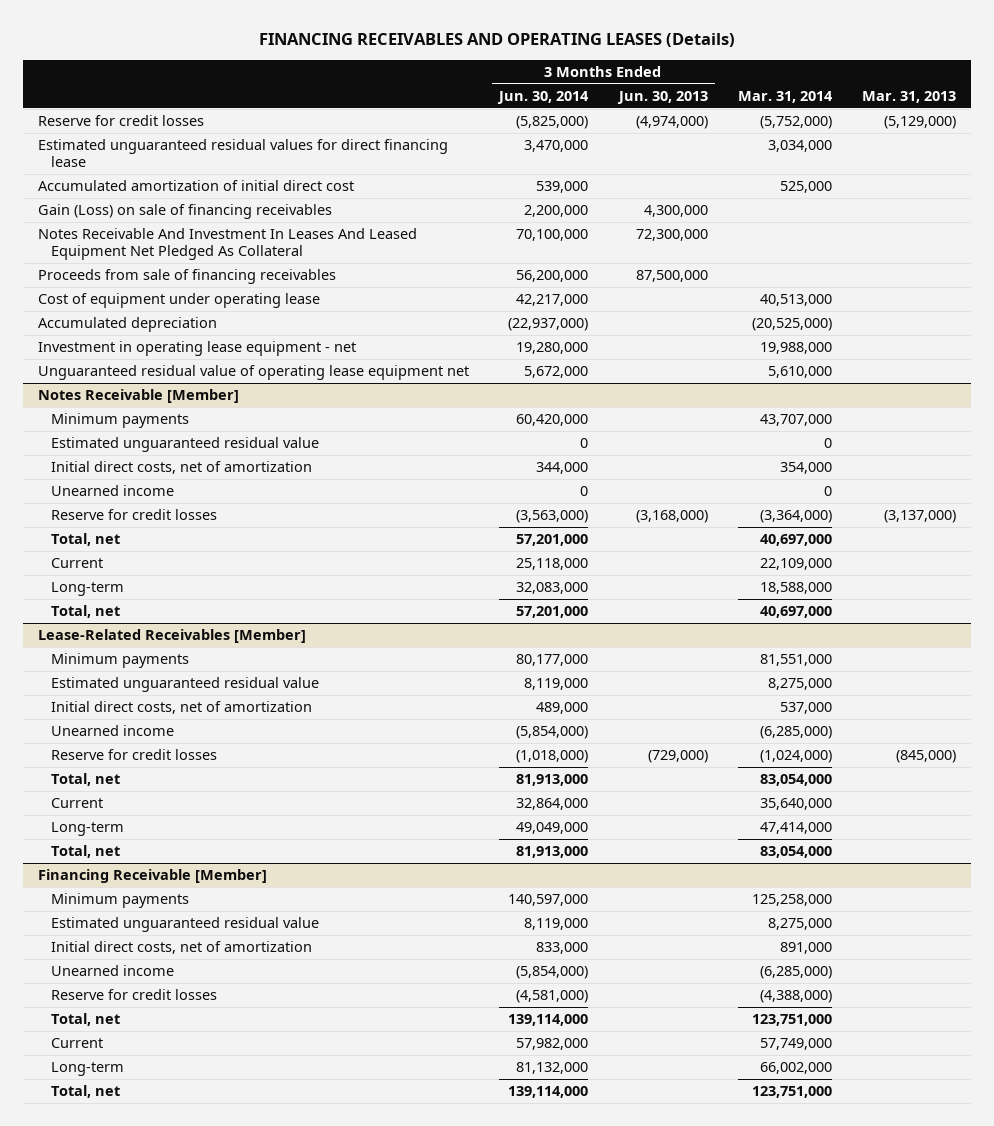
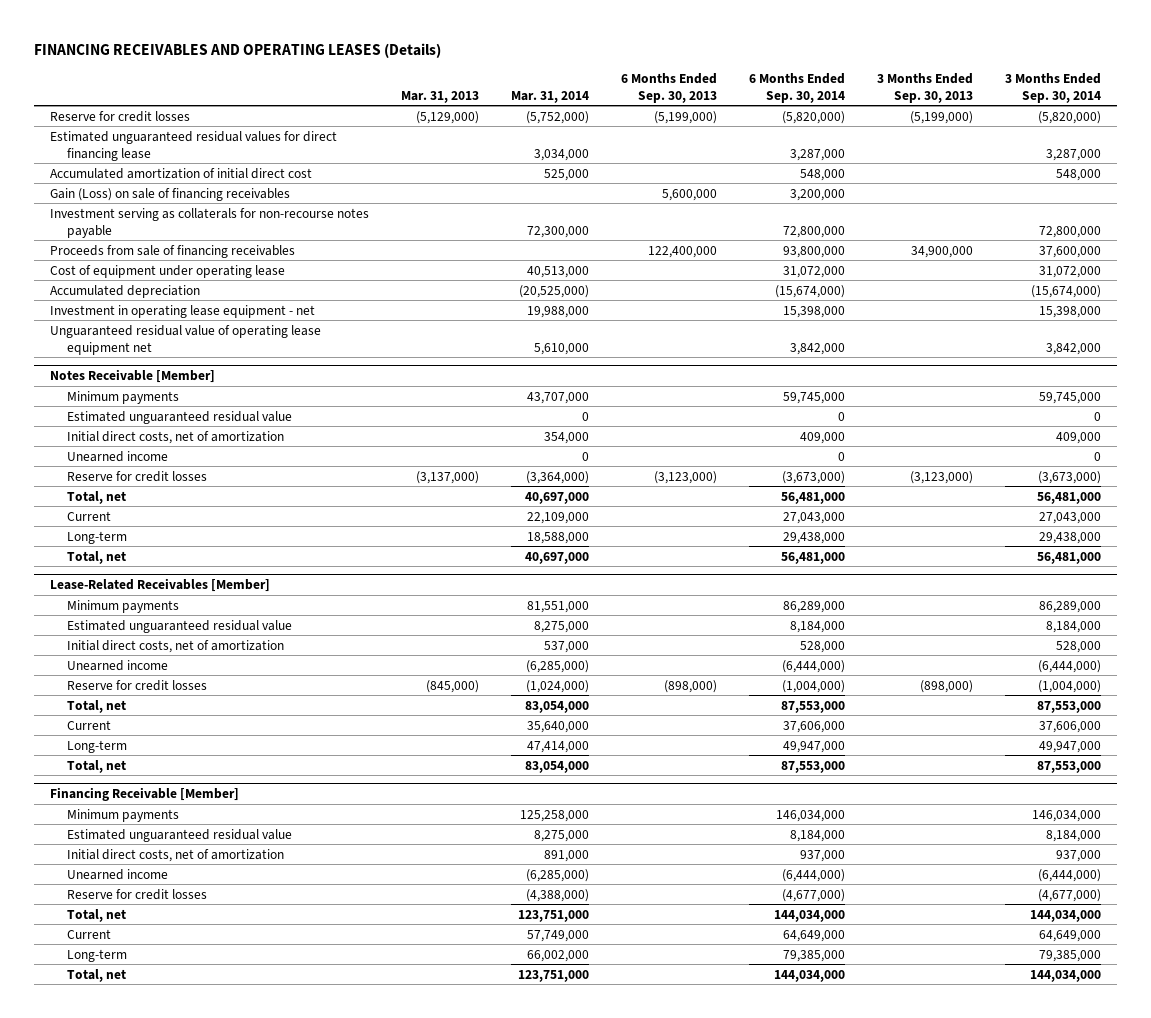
- | 3 Months Ended Jun. 30, 2014 | 3 Months Ended Jun. 30, 2013 | Mar. 31, 2014 | Mar. 31, 2013
+ | Mar. 31, 2013 | Mar. 31, 2014 | 6 Months Ended Sep. 30, 2013 | 6 Months Ended Sep. 30, 2014 | 3 Months Ended Sep. 30, 2013 | 3 Months Ended Sep. 30, 2014
- Notes Receivable And Investment In Leases And Leased Equipment Net Pledged As Collateral | 70,100,000 | 72,300,000 | |
+ Investment serving as collaterals for non-recourse notes payable | | 72,300,000 | | 72,800,000 | | 72,800,000

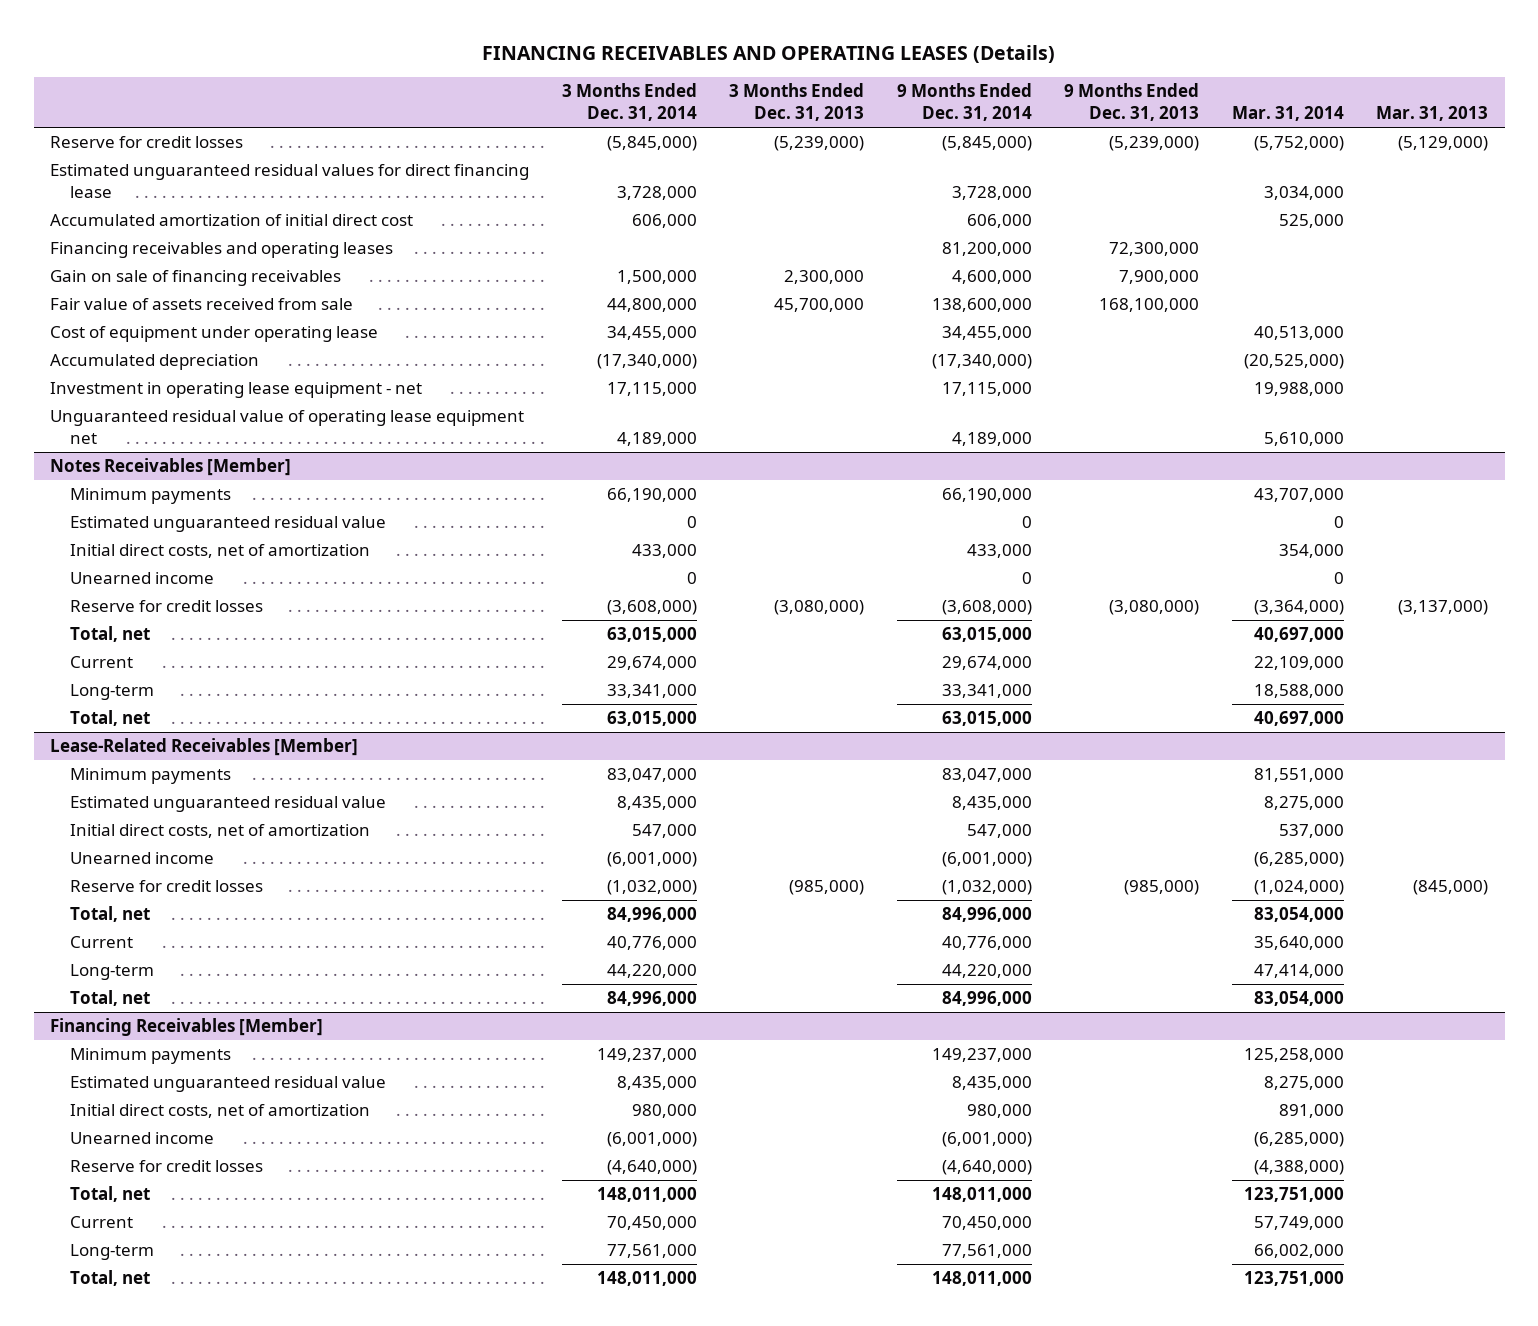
- | Mar. 31, 2013 | Mar. 31, 2014 | 6 Months Ended Sep. 30, 2013 | 6 Months Ended Sep. 30, 2014 | 3 Months Ended Sep. 30, 2013 | 3 Months Ended Sep. 30, 2014
+ | 3 Months Ended Dec. 31, 2014 | 3 Months Ended Dec. 31, 2013 | 9 Months Ended Dec. 31, 2014 | 9 Months Ended Dec. 31, 2013 | Mar. 31, 2014 | Mar. 31, 2013
- Gain (Loss) on sale of financing receivables | | | 5,600,000 | 3,200,000 | |
- Investment serving as collaterals for non-recourse notes payable | | 72,300,000 | | 72,800,000 | | 72,800,000
- Proceeds from sale of financing receivables | | | 122,400,000 | 93,800,000 | 34,900,000 | 37,600,000
+ Financing receivables and operating leases | | | 81,200,000 | 72,300,000 | |
+ Gain on sale of financing receivables | 1,500,000 | 2,300,000 | 4,600,000 | 7,900,000 | |
+ Fair value of assets received from sale | 44,800,000 | 45,700,000 | 138,600,000 | 168,100,000 | |
- Notes Receivable [Member]
+ Notes Receivables [Member]
- Financing Receivable [Member]
+ Financing Receivables [Member]

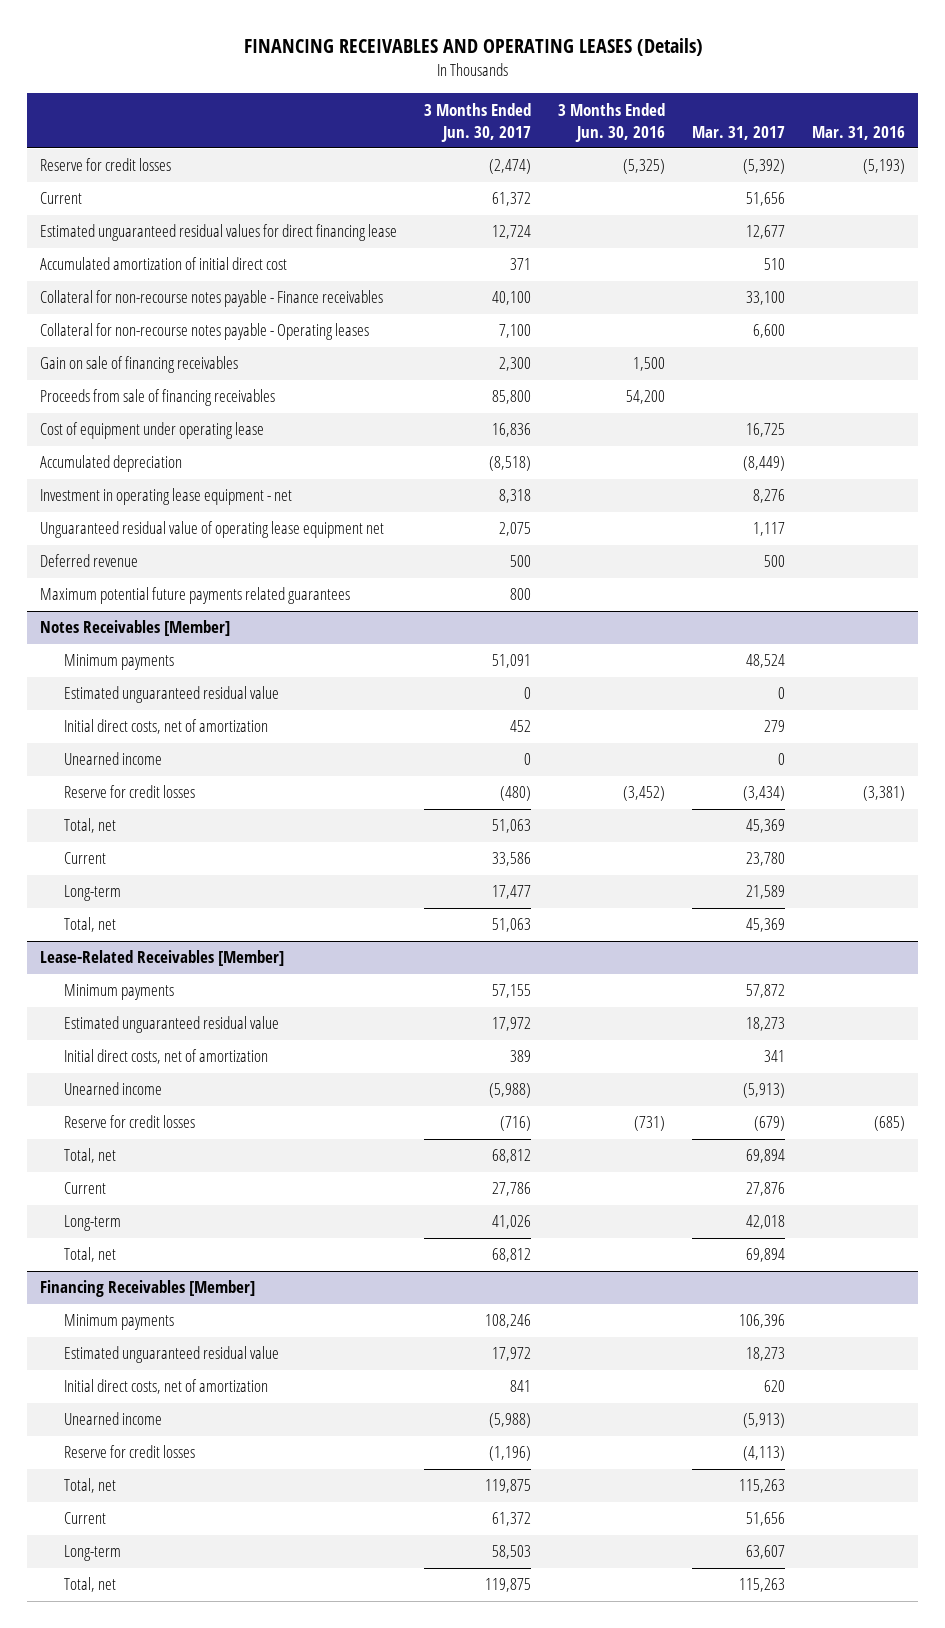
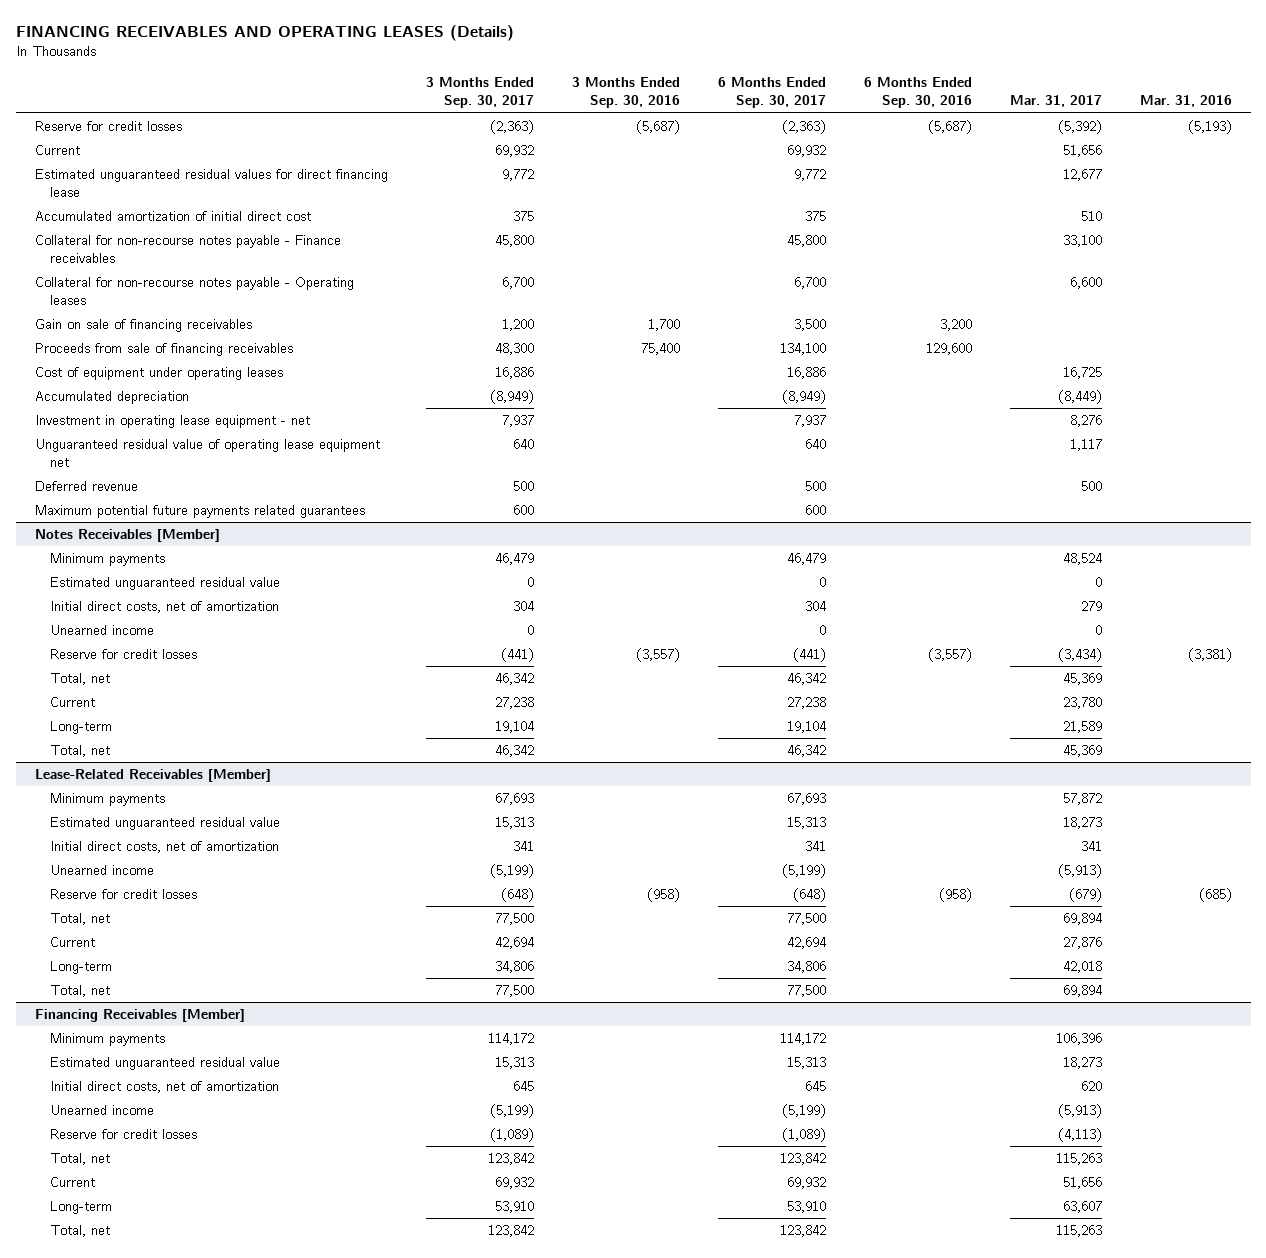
- | 3 Months Ended Jun. 30, 2017 | 3 Months Ended Jun. 30, 2016 | Mar. 31, 2017 | Mar. 31, 2016
+ | 3 Months Ended Sep. 30, 2017 | 3 Months Ended Sep. 30, 2016 | 6 Months Ended Sep. 30, 2017 | 6 Months Ended Sep. 30, 2016 | Mar. 31, 2017 | Mar. 31, 2016
- Cost of equipment under operating lease | 16,836 | | 16,725 |
+ Cost of equipment under operating leases | 16,886 | | 16,886 | | 16,725 |

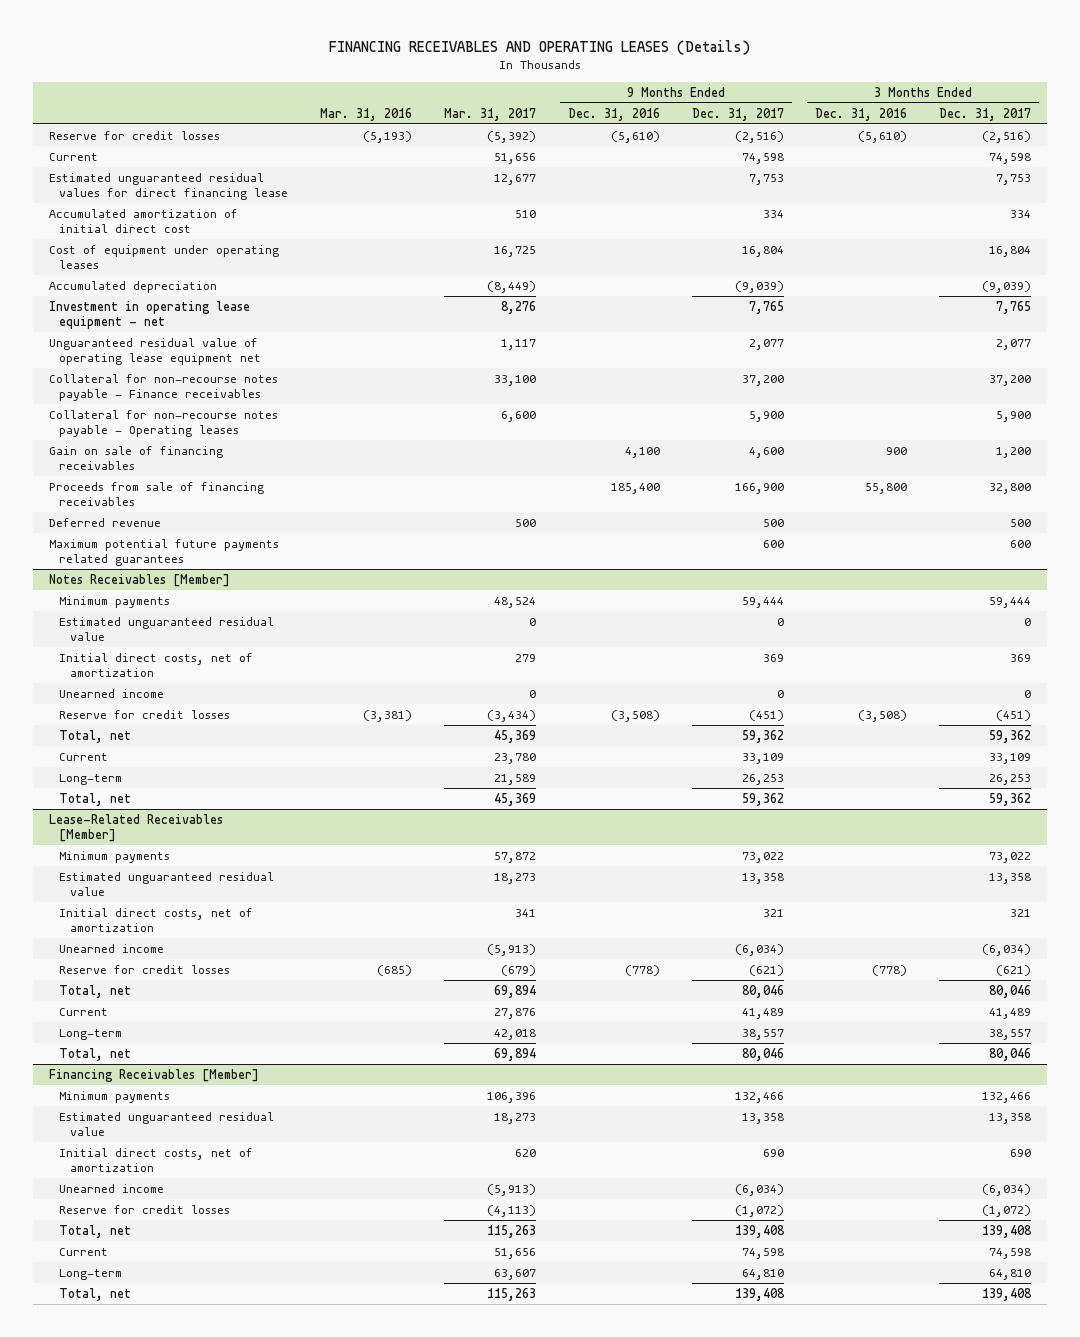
- | 3 Months Ended Sep. 30, 2017 | 3 Months Ended Sep. 30, 2016 | 6 Months Ended Sep. 30, 2017 | 6 Months Ended Sep. 30, 2016 | Mar. 31, 2017 | Mar. 31, 2016
+ | Mar. 31, 2016 | Mar. 31, 2017 | 9 Months Ended Dec. 31, 2016 | 9 Months Ended Dec. 31, 2017 | 3 Months Ended Dec. 31, 2016 | 3 Months Ended Dec. 31, 2017
moved down: Collateral for non-recourse notes payable - Finance receivables | | 33,100 | | 37,200 | | 37,200
moved down: Collateral for non-recourse notes payable - Operating leases | | 6,600 | | 5,900 | | 5,900
moved down: Gain on sale of financing receivables | | | 4,100 | 4,600 | 900 | 1,200
moved down: Proceeds from sale of financing receivables | | | 185,400 | 166,900 | 55,800 | 32,800

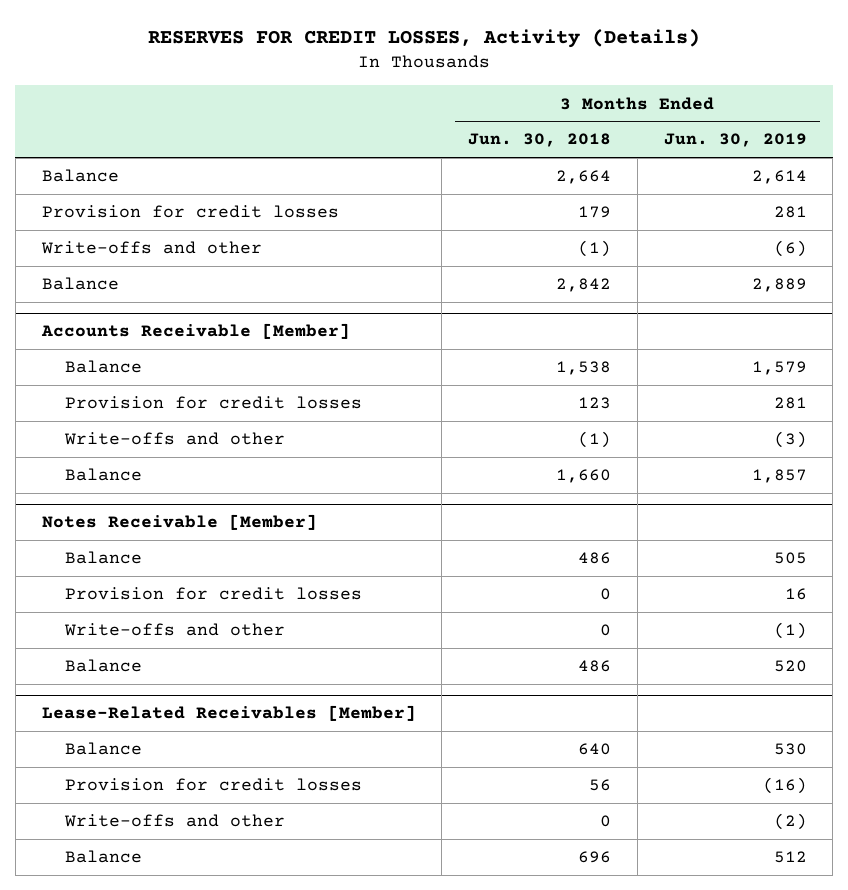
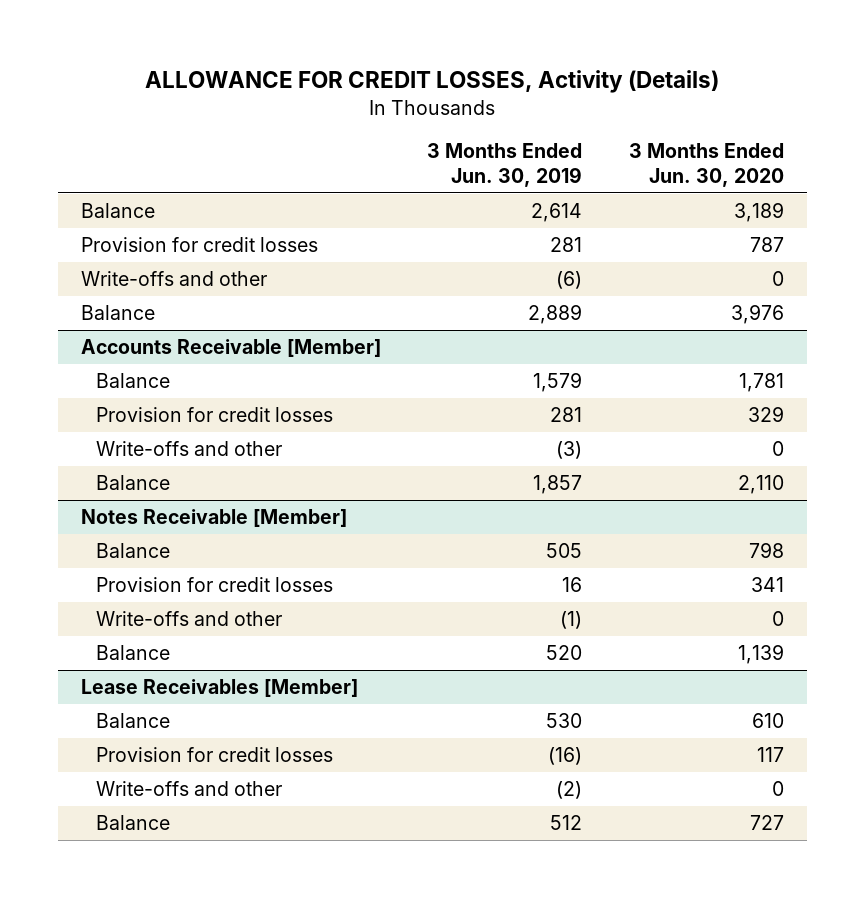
- RESERVES FOR CREDIT LOSSES, Activity (Details)
+ ALLOWANCE FOR CREDIT LOSSES, Activity (Details)
- | 3 Months Ended Jun. 30, 2018 | 3 Months Ended Jun. 30, 2019
+ | 3 Months Ended Jun. 30, 2019 | 3 Months Ended Jun. 30, 2020
- Lease-Related Receivables [Member]
+ Lease Receivables [Member]

